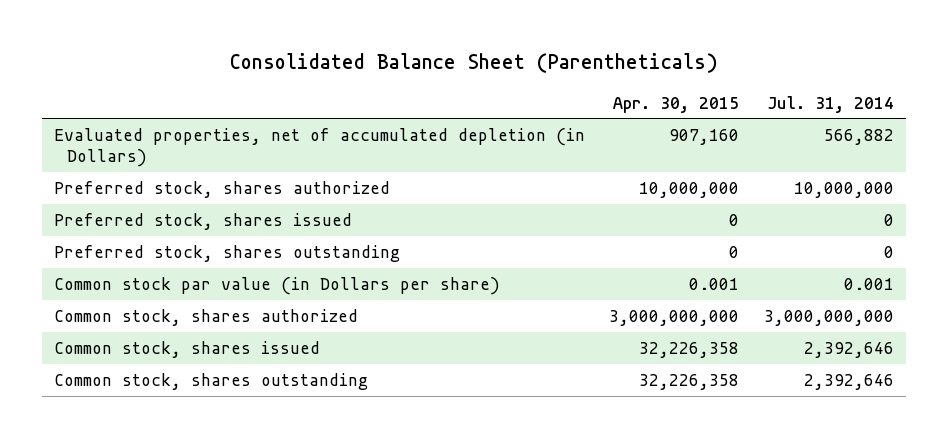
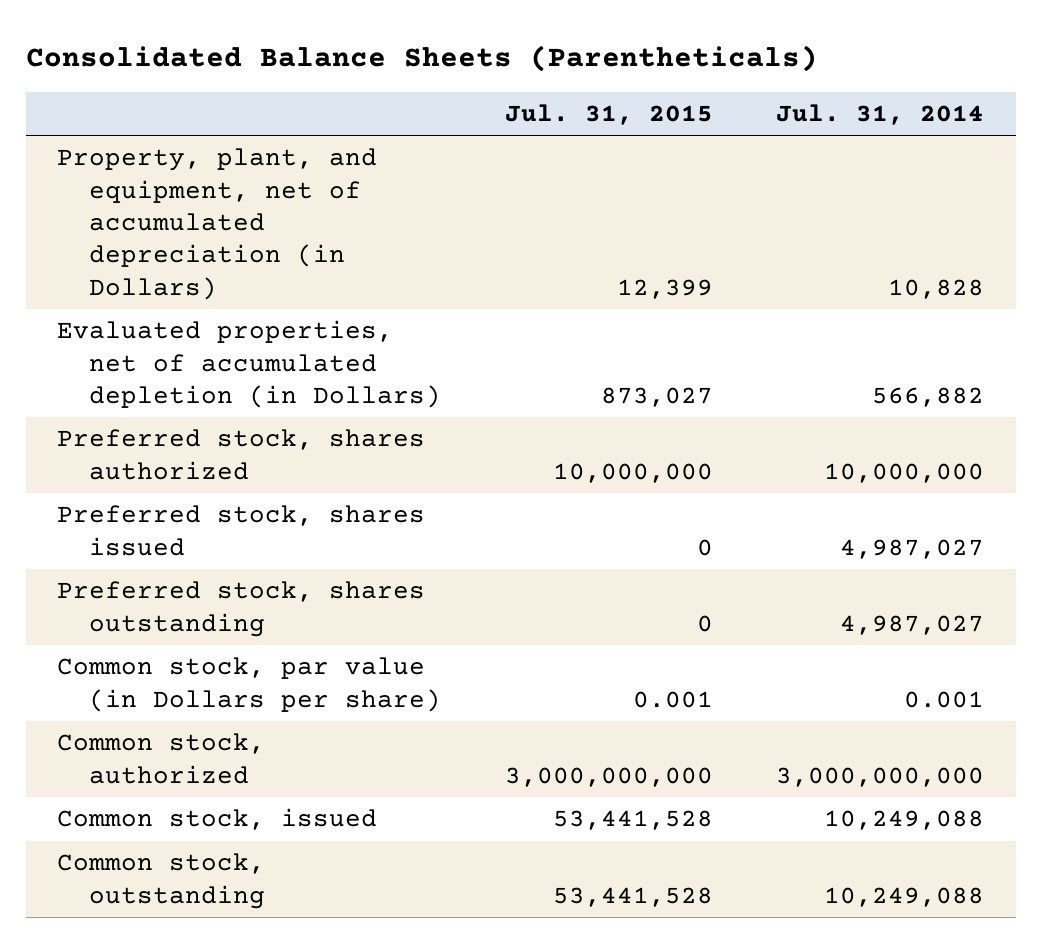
- Consolidated Balance Sheet (Parentheticals)
+ Consolidated Balance Sheets (Parentheticals)
- | Apr. 30, 2015 | Jul. 31, 2014
+ | Jul. 31, 2015 | Jul. 31, 2014
+ Property, plant, and equipment, net of accumulated depreciation (in Dollars) | 12,399 | 10,828
- Preferred stock, shares issued | 0 | 0
- Preferred stock, shares outstanding | 0 | 0
- Common stock par value (in Dollars per share) | 0.001 | 0.001
- Common stock, shares authorized | 3,000,000,000 | 3,000,000,000
- Common stock, shares issued | 32,226,358 | 2,392,646
- Common stock, shares outstanding | 32,226,358 | 2,392,646
+ Preferred stock, shares issued | 0 | 4,987,027
+ Preferred stock, shares outstanding | 0 | 4,987,027
+ Common stock, par value (in Dollars per share) | 0.001 | 0.001
+ Common stock, authorized | 3,000,000,000 | 3,000,000,000
+ Common stock, issued | 53,441,528 | 10,249,088
+ Common stock, outstanding | 53,441,528 | 10,249,088

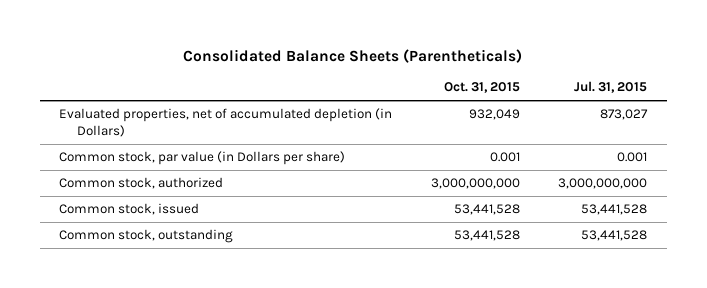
- | Jul. 31, 2015 | Jul. 31, 2014
+ | Oct. 31, 2015 | Jul. 31, 2015
- Property, plant, and equipment, net of accumulated depreciation (in Dollars) | 12,399 | 10,828
- Preferred stock, shares authorized | 10,000,000 | 10,000,000
- Preferred stock, shares issued | 0 | 4,987,027
- Preferred stock, shares outstanding | 0 | 4,987,027

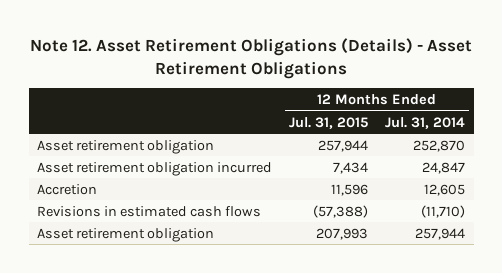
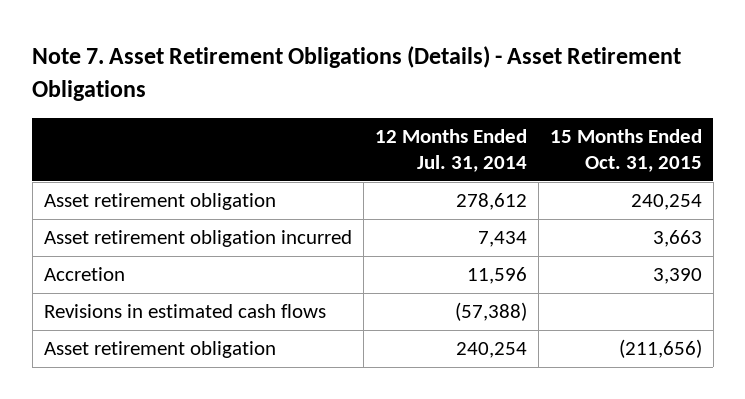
- Note 12. Asset Retirement Obligations (Details) - Asset Retirement Obligations
+ Note 7. Asset Retirement Obligations (Details) - Asset Retirement Obligations
- | 12 Months Ended Jul. 31, 2015 | 12 Months Ended Jul. 31, 2014
+ | 12 Months Ended Jul. 31, 2014 | 15 Months Ended Oct. 31, 2015
- Asset retirement obligation | 257,944 | 252,870
- Asset retirement obligation incurred | 7,434 | 24,847
- Accretion | 11,596 | 12,605
- Revisions in estimated cash flows | (57,388) | (11,710)
- Asset retirement obligation | 207,993 | 257,944
+ Asset retirement obligation | 278,612 | 240,254
+ Asset retirement obligation incurred | 7,434 | 3,663
+ Accretion | 11,596 | 3,390
+ Revisions in estimated cash flows | (57,388) |
+ Asset retirement obligation | 240,254 | (211,656)

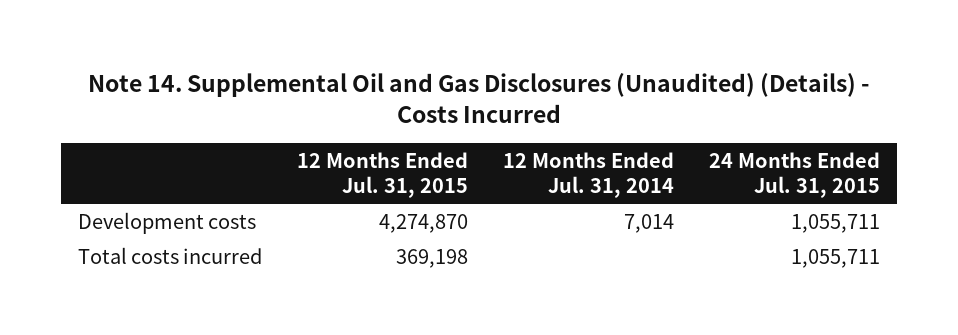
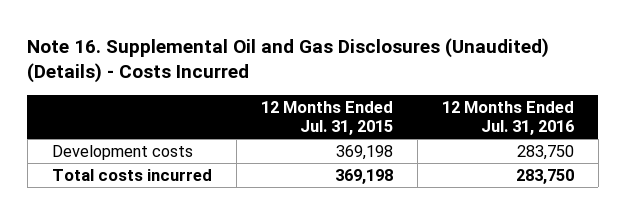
- Note 14. Supplemental Oil and Gas Disclosures (Unaudited) (Details) - Costs Incurred
+ Note 16. Supplemental Oil and Gas Disclosures (Unaudited) (Details) - Costs Incurred
- | 12 Months Ended Jul. 31, 2015 | 12 Months Ended Jul. 31, 2014 | 24 Months Ended Jul. 31, 2015
+ | 12 Months Ended Jul. 31, 2015 | 12 Months Ended Jul. 31, 2016
- Development costs | 4,274,870 | 7,014 | 1,055,711
+ Development costs | 369,198 | 283,750

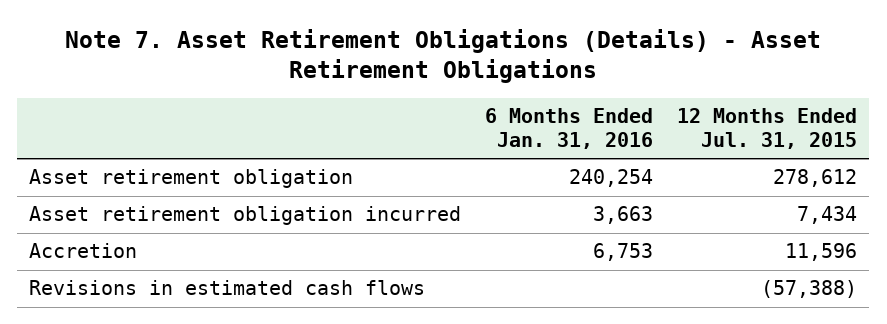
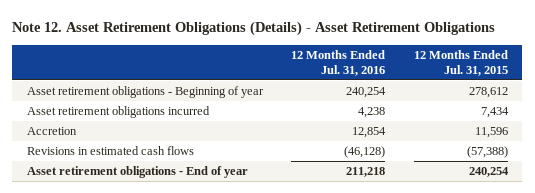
- Note 7. Asset Retirement Obligations (Details) - Asset Retirement Obligations
+ Note 12. Asset Retirement Obligations (Details) - Asset Retirement Obligations
- | 6 Months Ended Jan. 31, 2016 | 12 Months Ended Jul. 31, 2015
+ | 12 Months Ended Jul. 31, 2016 | 12 Months Ended Jul. 31, 2015
- Asset retirement obligation | 240,254 | 278,612
- Asset retirement obligation incurred | 3,663 | 7,434
+ Asset retirement obligations - Beginning of year | 240,254 | 278,612
+ Asset retirement obligations incurred | 4,238 | 7,434
+ Asset retirement obligations - End of year | 211,218 | 240,254

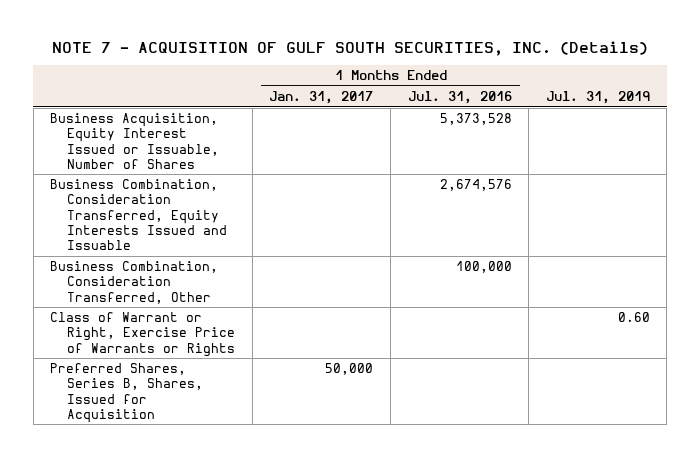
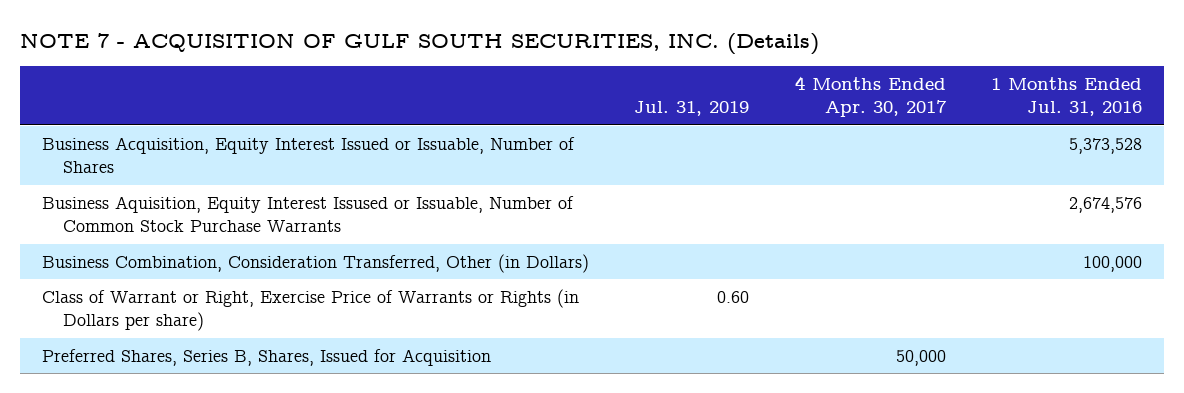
- | 1 Months Ended Jan. 31, 2017 | 1 Months Ended Jul. 31, 2016 | Jul. 31, 2019
+ | Jul. 31, 2019 | 4 Months Ended Apr. 30, 2017 | 1 Months Ended Jul. 31, 2016
- Business Combination, Consideration Transferred, Equity Interests Issued and Issuable | | 2,674,576 |
- Business Combination, Consideration Transferred, Other | | 100,000 |
- Class of Warrant or Right, Exercise Price of Warrants or Rights | | | 0.60
+ Business Aquisition, Equity Interest Issused or Issuable, Number of Common Stock Purchase Warrants | | | 2,674,576
+ Business Combination, Consideration Transferred, Other (in Dollars) | | | 100,000
+ Class of Warrant or Right, Exercise Price of Warrants or Rights (in Dollars per share) | 0.60 | |

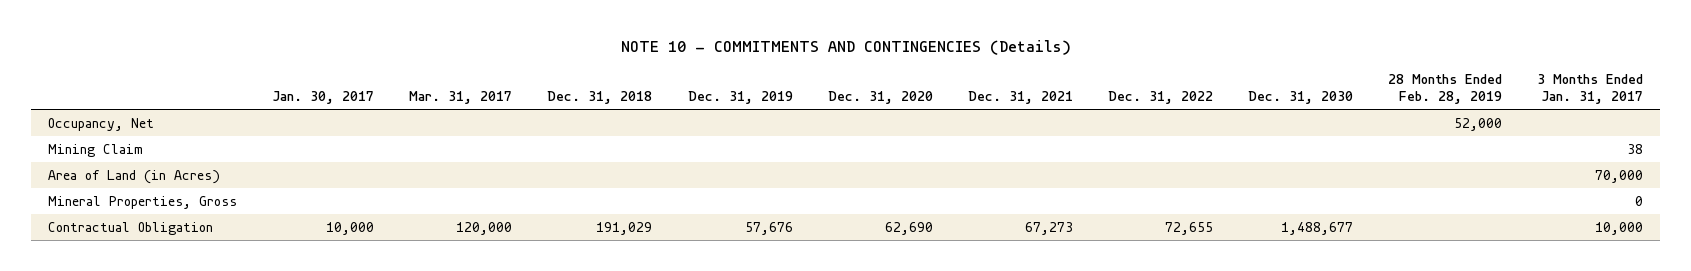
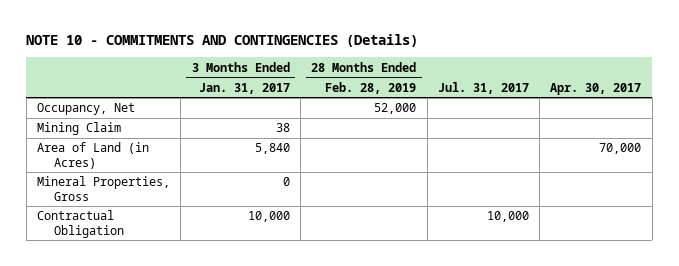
- | Jan. 30, 2017 | Mar. 31, 2017 | Dec. 31, 2018 | Dec. 31, 2019 | Dec. 31, 2020 | Dec. 31, 2021 | Dec. 31, 2022 | Dec. 31, 2030 | 28 Months Ended Feb. 28, 2019 | 3 Months Ended Jan. 31, 2017
+ | 3 Months Ended Jan. 31, 2017 | 28 Months Ended Feb. 28, 2019 | Jul. 31, 2017 | Apr. 30, 2017
- Area of Land (in Acres) | | | | | | | | | | 70,000
+ Area of Land (in Acres) | 5,840 | | | 70,000

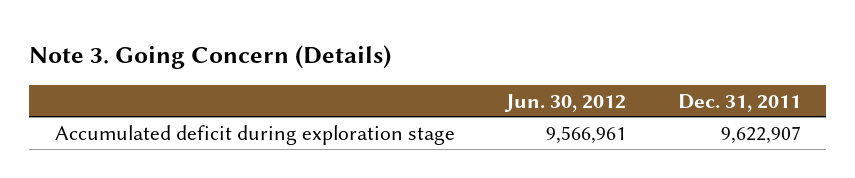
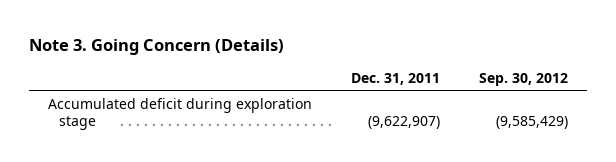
- | Jun. 30, 2012 | Dec. 31, 2011
+ | Dec. 31, 2011 | Sep. 30, 2012
- Accumulated deficit during exploration stage | 9,566,961 | 9,622,907
+ Accumulated deficit during exploration stage | (9,622,907) | (9,585,429)

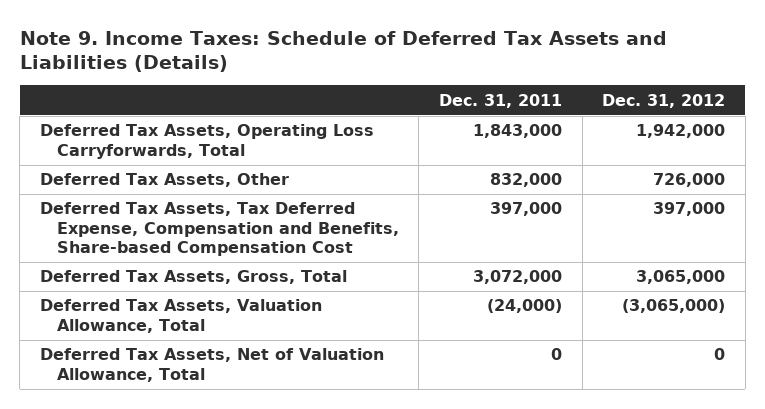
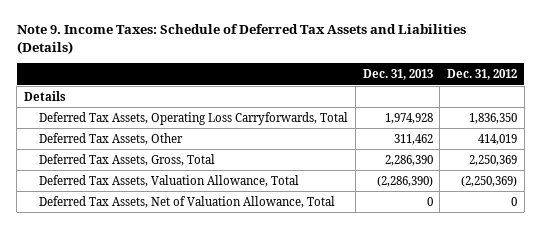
- | Dec. 31, 2011 | Dec. 31, 2012
+ | Dec. 31, 2013 | Dec. 31, 2012
- Deferred Tax Assets, Operating Loss Carryforwards, Total | 1,843,000 | 1,942,000
- Deferred Tax Assets, Other | 832,000 | 726,000
- Deferred Tax Assets, Tax Deferred Expense, Compensation and Benefits, Share-based Compensation Cost | 397,000 | 397,000
- Deferred Tax Assets, Gross, Total | 3,072,000 | 3,065,000
- Deferred Tax Assets, Valuation Allowance, Total | (24,000) | (3,065,000)
+ Details
+ Deferred Tax Assets, Operating Loss Carryforwards, Total | 1,974,928 | 1,836,350
+ Deferred Tax Assets, Other | 311,462 | 414,019
+ Deferred Tax Assets, Gross, Total | 2,286,390 | 2,250,369
+ Deferred Tax Assets, Valuation Allowance, Total | (2,286,390) | (2,250,369)

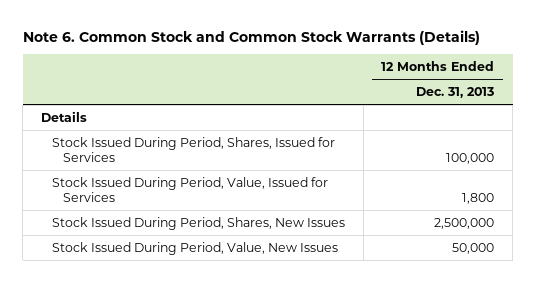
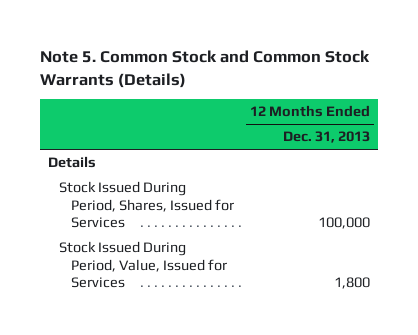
- Note 6. Common Stock and Common Stock Warrants (Details)
+ Note 5. Common Stock and Common Stock Warrants (Details)
- Stock Issued During Period, Shares, New Issues | 2,500,000
- Stock Issued During Period, Value, New Issues | 50,000

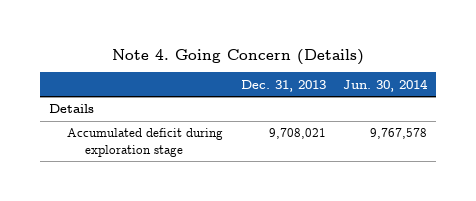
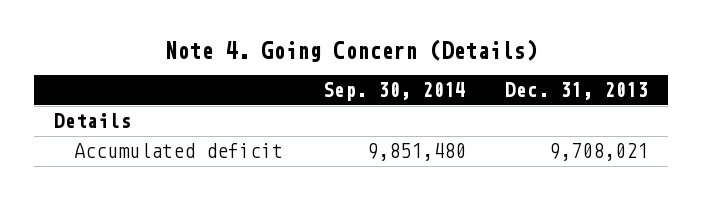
- | Dec. 31, 2013 | Jun. 30, 2014
+ | Sep. 30, 2014 | Dec. 31, 2013
- Accumulated deficit during exploration stage | 9,708,021 | 9,767,578
+ Accumulated deficit | 9,851,480 | 9,708,021

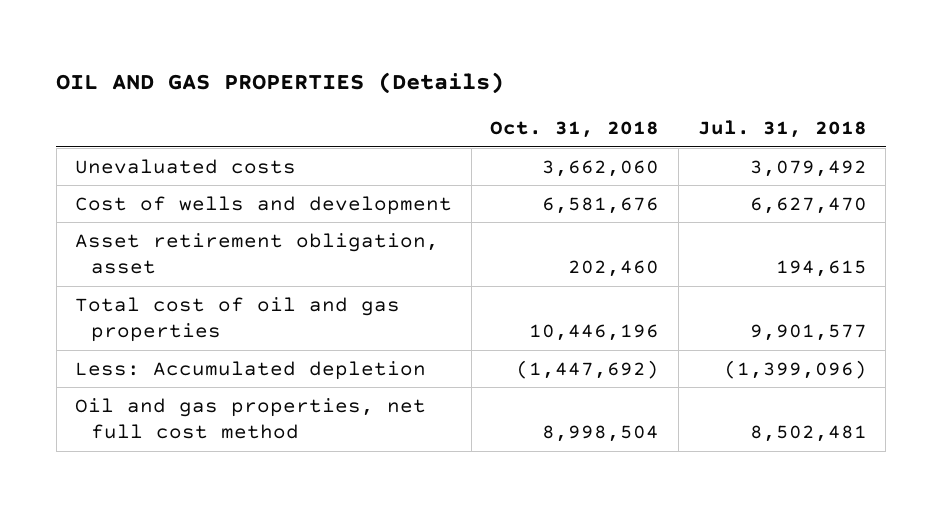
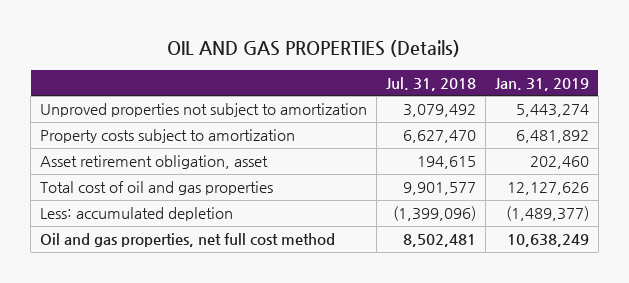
- | Oct. 31, 2018 | Jul. 31, 2018
+ | Jul. 31, 2018 | Jan. 31, 2019
- Unevaluated costs | 3,662,060 | 3,079,492
- Cost of wells and development | 6,581,676 | 6,627,470
+ Unproved properties not subject to amortization | 3,079,492 | 5,443,274
+ Property costs subject to amortization | 6,627,470 | 6,481,892
- Less: Accumulated depletion | (1,447,692) | (1,399,096)
+ Less: accumulated depletion | (1,399,096) | (1,489,377)

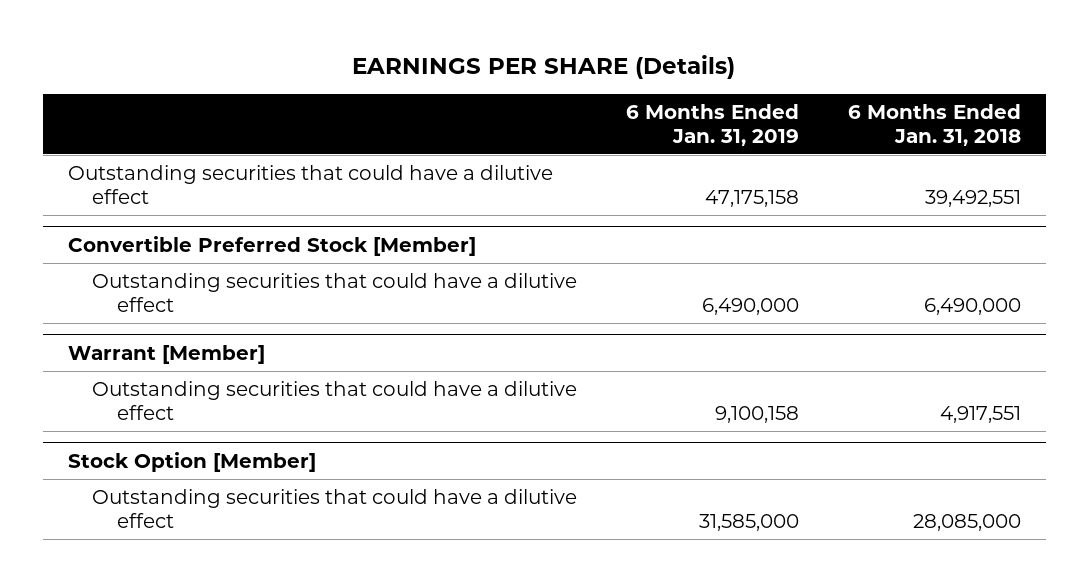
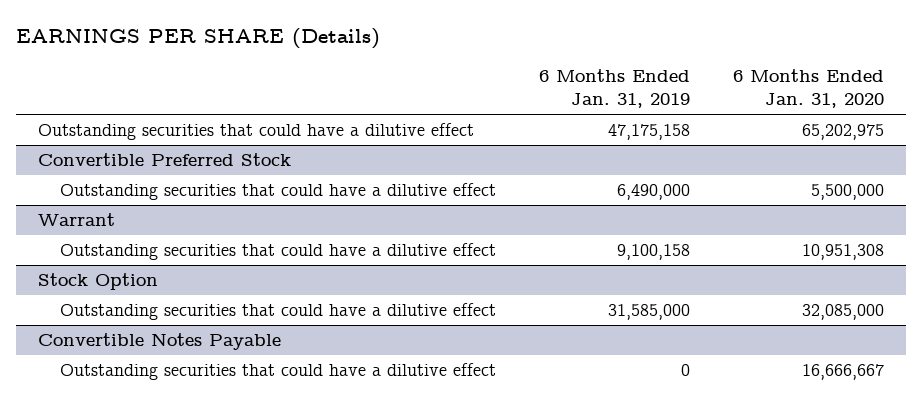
- | 6 Months Ended Jan. 31, 2019 | 6 Months Ended Jan. 31, 2018
+ | 6 Months Ended Jan. 31, 2019 | 6 Months Ended Jan. 31, 2020
- Convertible Preferred Stock [Member]
+ Convertible Preferred Stock
- Warrant [Member]
+ Warrant
- Stock Option [Member]
+ Stock Option
+ Convertible Notes Payable
+ Outstanding securities that could have a dilutive effect | 0 | 16,666,667

